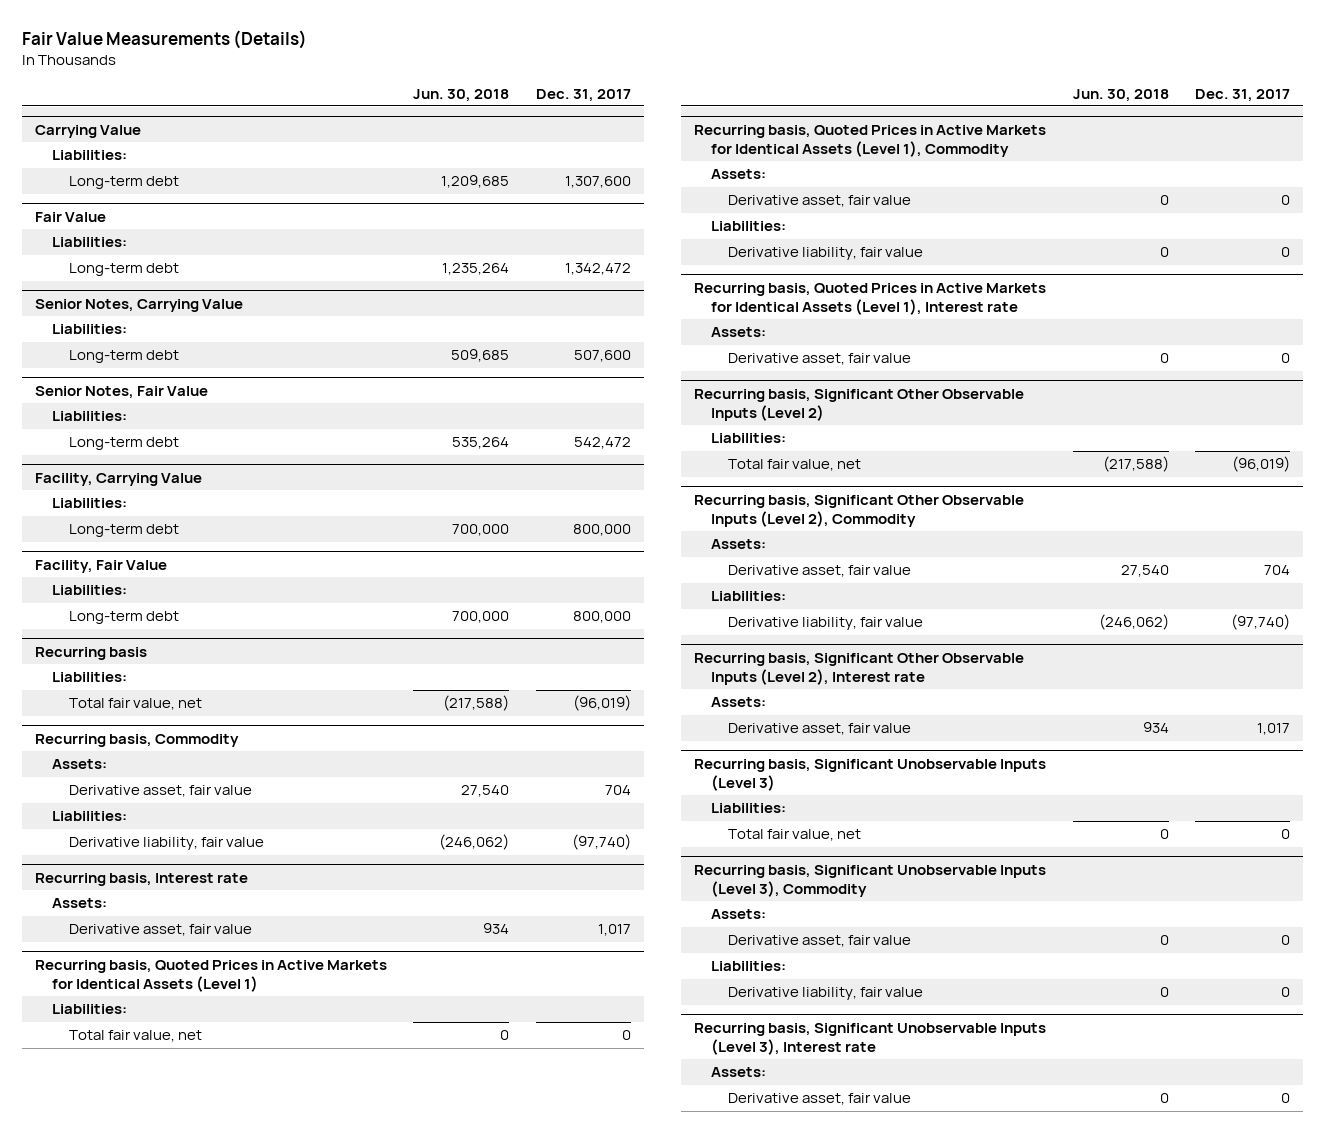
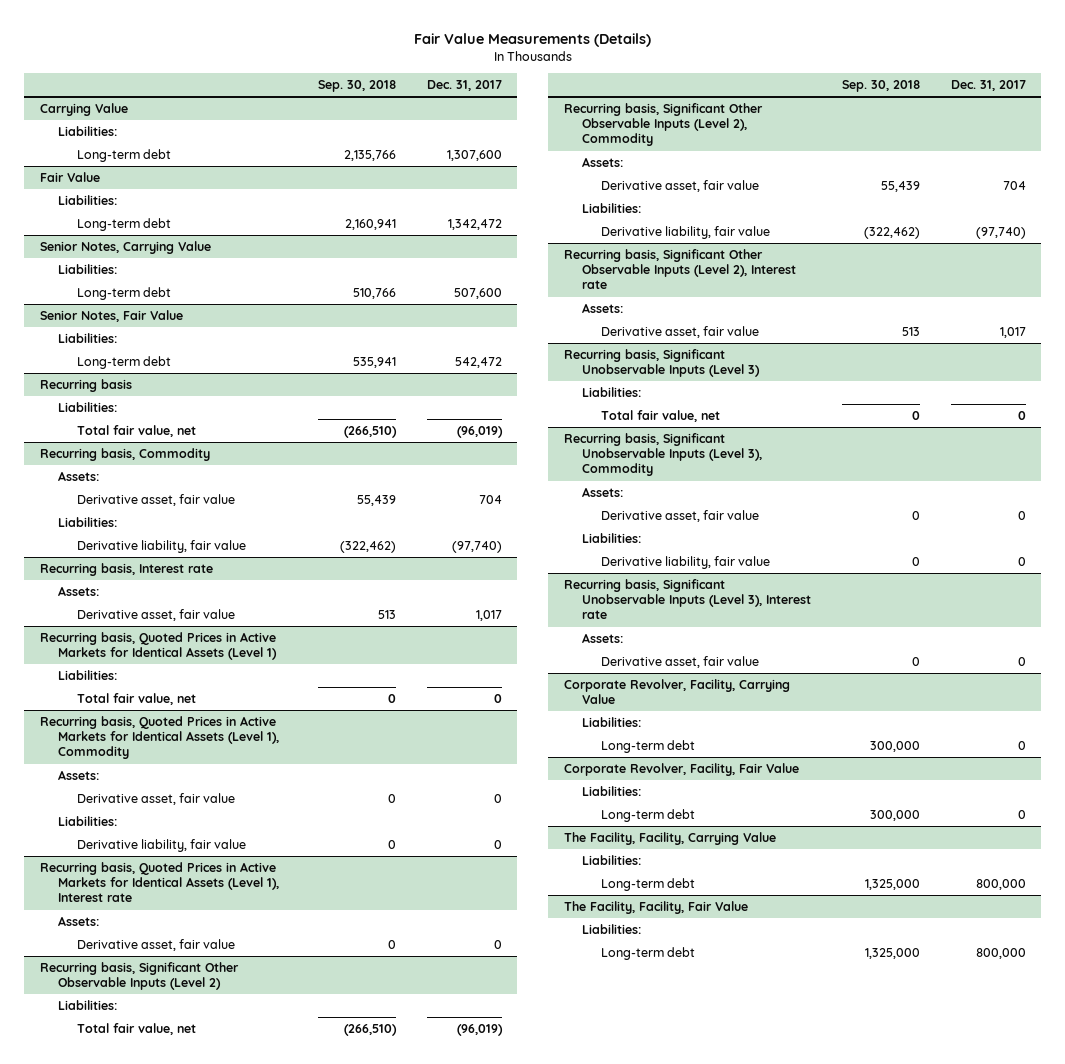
- | Jun. 30, 2018 | Dec. 31, 2017
+ | Sep. 30, 2018 | Dec. 31, 2017
- Facility, Carrying Value
- Liabilities:
- Long-term debt | 700,000 | 800,000
- Facility, Fair Value
- Liabilities:
- Long-term debt | 700,000 | 800,000
+ Corporate Revolver, Facility, Carrying Value
+ Liabilities:
+ Long-term debt | 300,000 | 0
+ Corporate Revolver, Facility, Fair Value
+ Liabilities:
+ Long-term debt | 300,000 | 0
+ The Facility, Facility, Carrying Value
+ Liabilities:
+ Long-term debt | 1,325,000 | 800,000
+ The Facility, Facility, Fair Value
+ Liabilities:
+ Long-term debt | 1,325,000 | 800,000

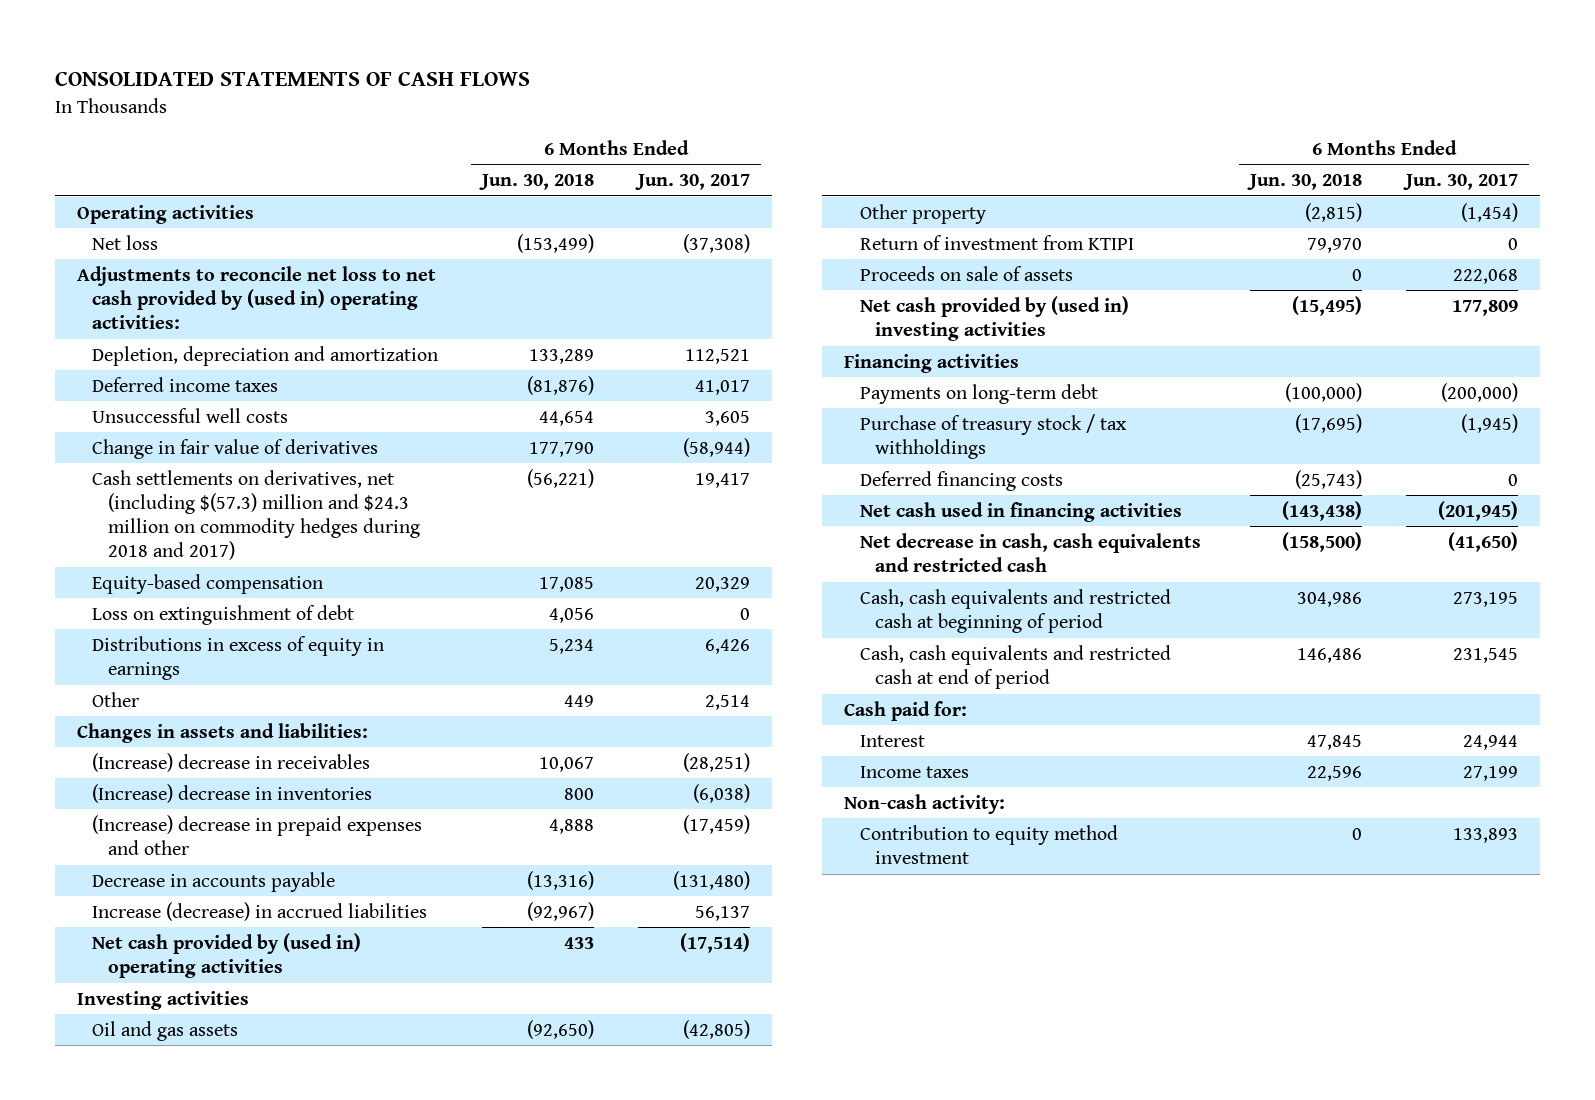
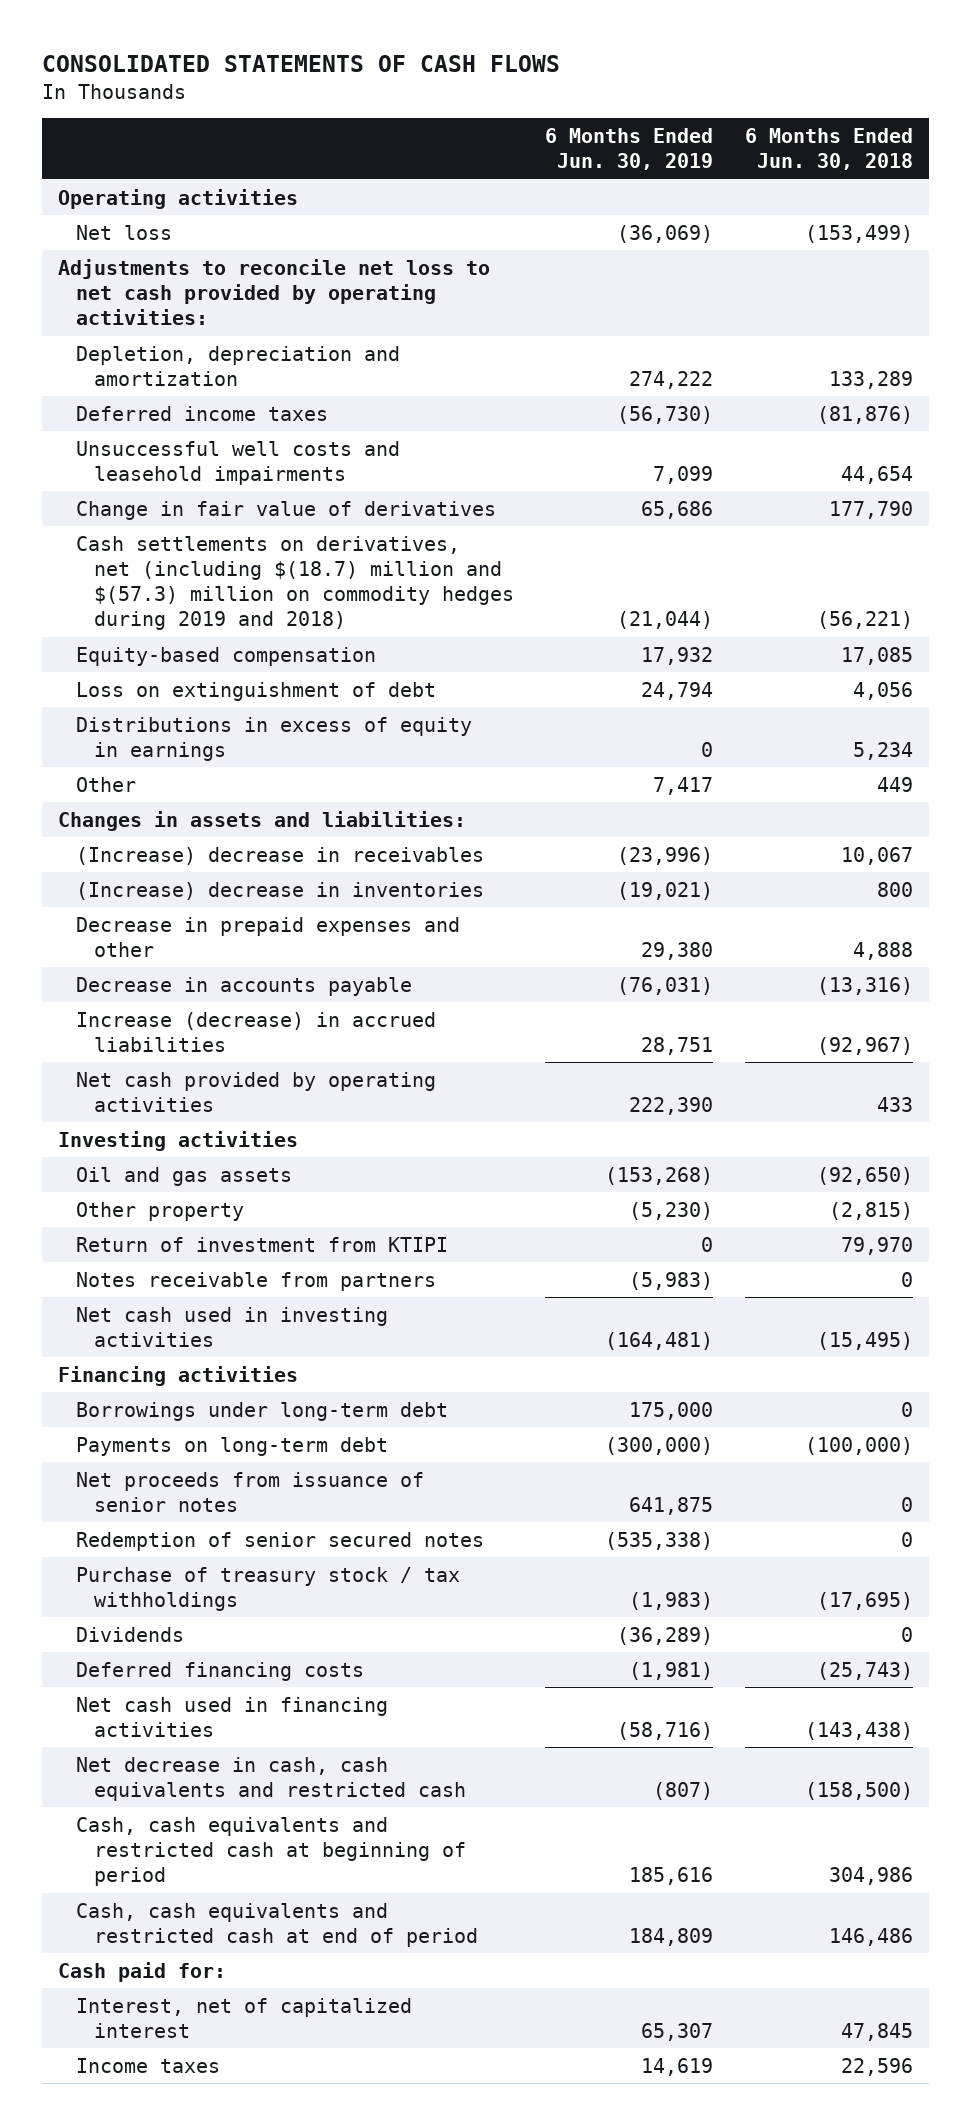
- | 6 Months Ended Jun. 30, 2018 | 6 Months Ended Jun. 30, 2017
+ | 6 Months Ended Jun. 30, 2019 | 6 Months Ended Jun. 30, 2018
- Adjustments to reconcile net loss to net cash provided by (used in) operating activities:
+ Adjustments to reconcile net loss to net cash provided by operating activities:
- Unsuccessful well costs | 44,654 | 3,605
+ Unsuccessful well costs and leasehold impairments | 7,099 | 44,654
- Cash settlements on derivatives, net (including $(57.3) million and $24.3 million on commodity hedges during 2018 and 2017) | (56,221) | 19,417
+ Cash settlements on derivatives, net (including $(18.7) million and $(57.3) million on commodity hedges during 2019 and 2018) | (21,044) | (56,221)
- (Increase) decrease in prepaid expenses and other | 4,888 | (17,459)
+ Decrease in prepaid expenses and other | 29,380 | 4,888
- Net cash provided by (used in) operating activities | 433 | (17,514)
+ Net cash provided by operating activities | 222,390 | 433
- Proceeds on sale of assets | 0 | 222,068
- Net cash provided by (used in) investing activities | (15,495) | 177,809
+ Notes receivable from partners | (5,983) | 0
+ Net cash used in investing activities | (164,481) | (15,495)
+ Borrowings under long-term debt | 175,000 | 0
+ Net proceeds from issuance of senior notes | 641,875 | 0
+ Redemption of senior secured notes | (535,338) | 0
+ Dividends | (36,289) | 0
- Interest | 47,845 | 24,944
+ Interest, net of capitalized interest | 65,307 | 47,845
- Non-cash activity:
- Contribution to equity method investment | 0 | 133,893

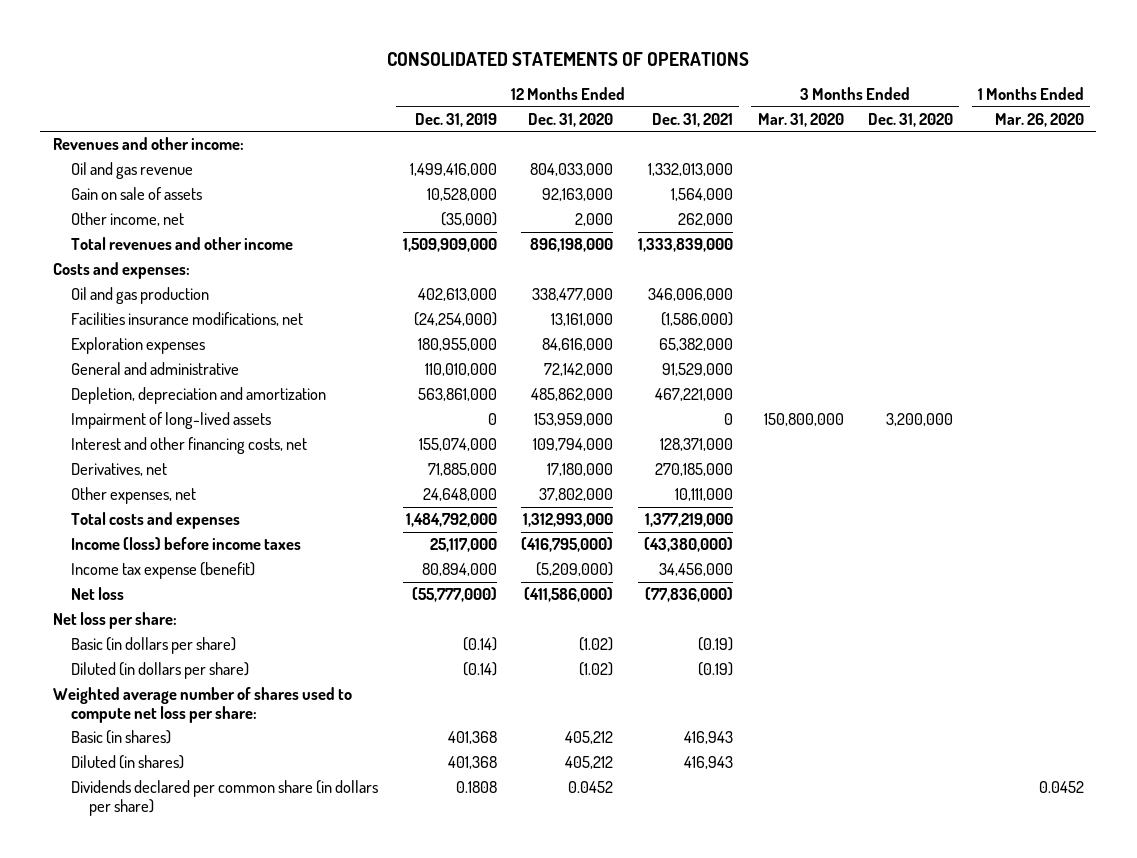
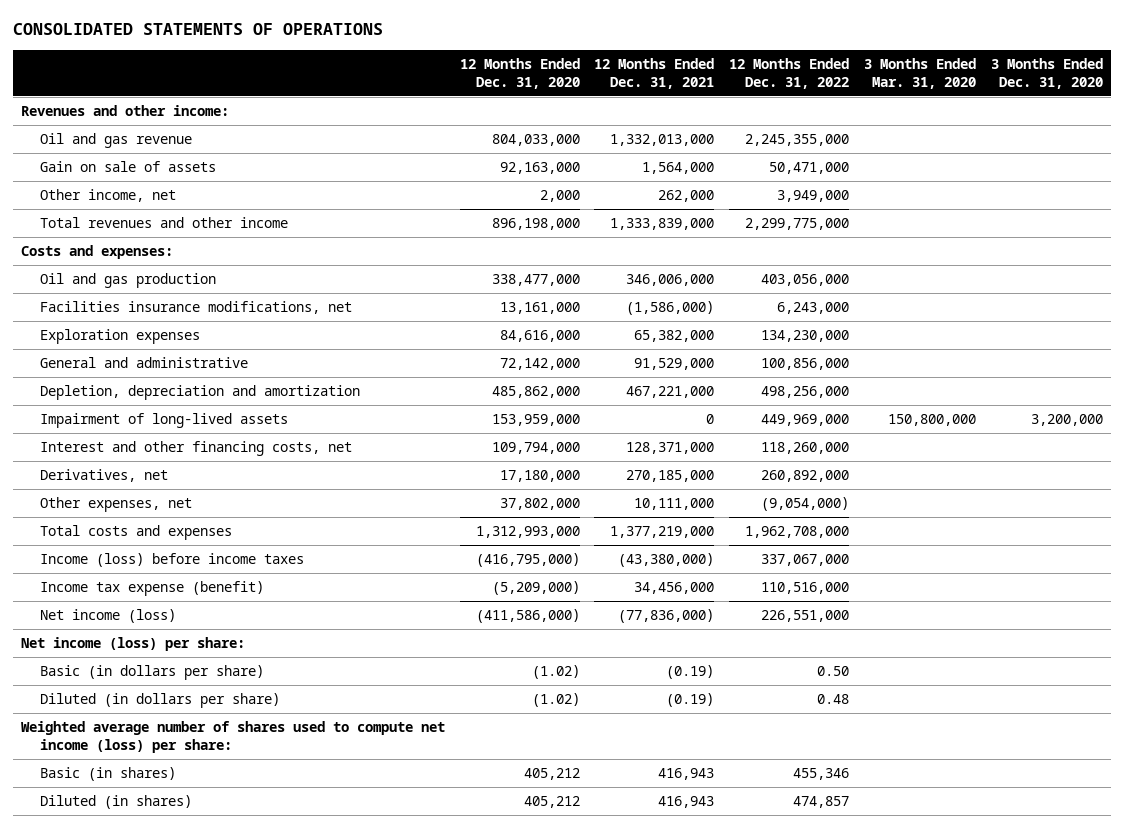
- | 12 Months Ended Dec. 31, 2019 | 12 Months Ended Dec. 31, 2020 | 12 Months Ended Dec. 31, 2021 | 3 Months Ended Mar. 31, 2020 | 3 Months Ended Dec. 31, 2020 | 1 Months Ended Mar. 26, 2020
+ | 12 Months Ended Dec. 31, 2020 | 12 Months Ended Dec. 31, 2021 | 12 Months Ended Dec. 31, 2022 | 3 Months Ended Mar. 31, 2020 | 3 Months Ended Dec. 31, 2020
- Net loss | (55,777,000) | (411,586,000) | (77,836,000) | | |
- Net loss per share:
+ Net income (loss) | (411,586,000) | (77,836,000) | 226,551,000 | |
+ Net income (loss) per share:
- Weighted average number of shares used to compute net loss per share:
+ Weighted average number of shares used to compute net income (loss) per share:
- Dividends declared per common share (in dollars per share) | 0.1808 | 0.0452 | | | | 0.0452

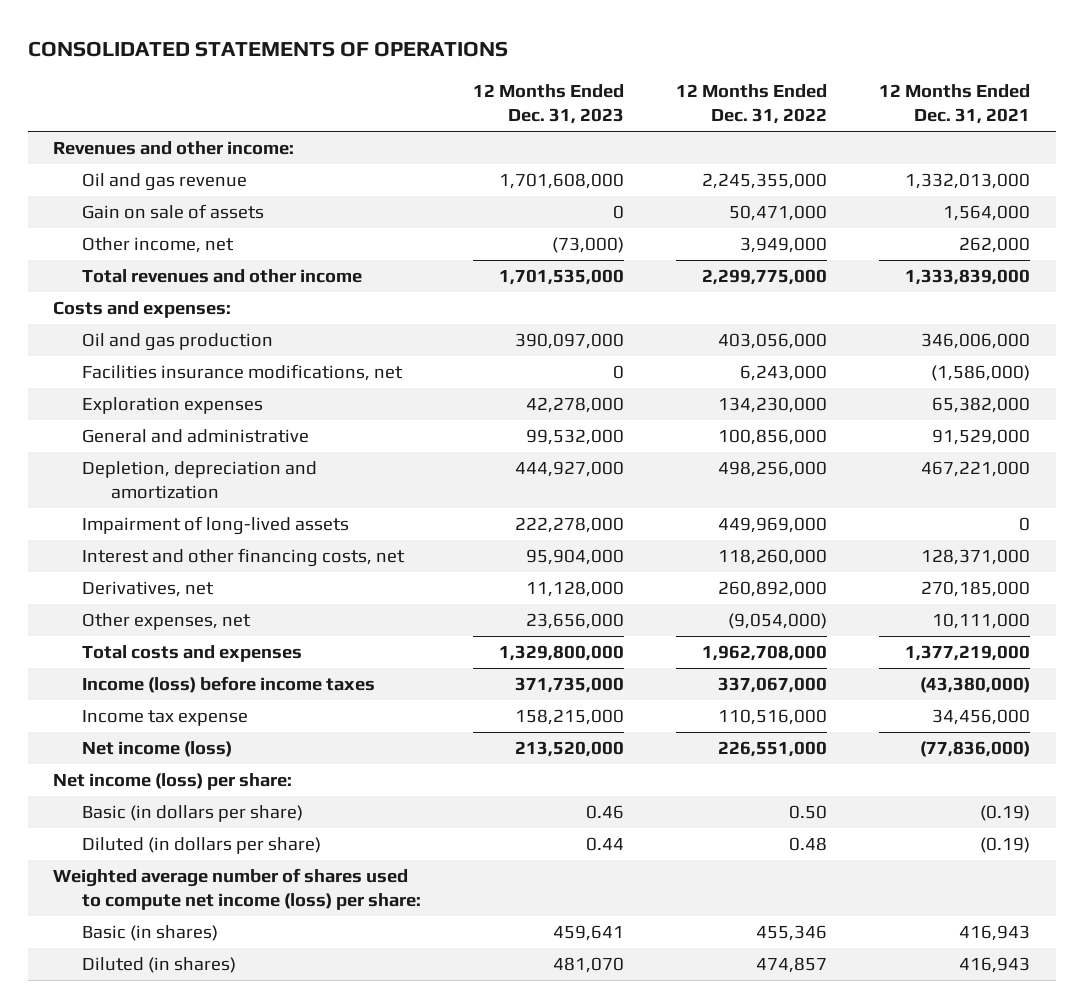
- | 12 Months Ended Dec. 31, 2020 | 12 Months Ended Dec. 31, 2021 | 12 Months Ended Dec. 31, 2022 | 3 Months Ended Mar. 31, 2020 | 3 Months Ended Dec. 31, 2020
+ | 12 Months Ended Dec. 31, 2023 | 12 Months Ended Dec. 31, 2022 | 12 Months Ended Dec. 31, 2021
- Income tax expense (benefit) | (5,209,000) | 34,456,000 | 110,516,000 | |
+ Income tax expense | 158,215,000 | 110,516,000 | 34,456,000

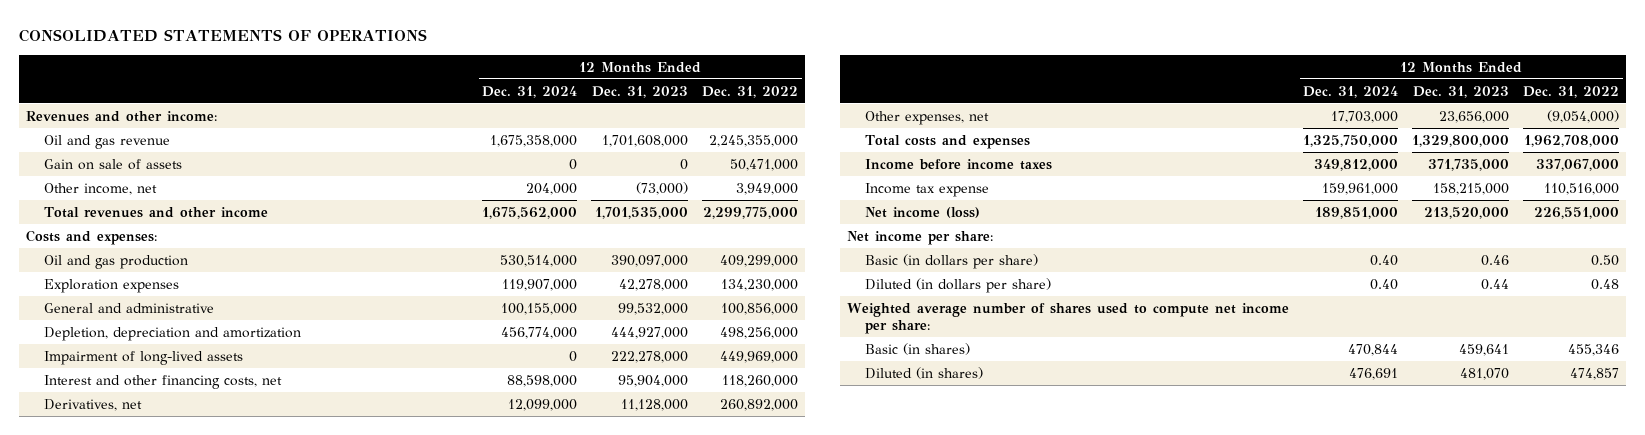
- | 12 Months Ended Dec. 31, 2023 | 12 Months Ended Dec. 31, 2022 | 12 Months Ended Dec. 31, 2021
+ | 12 Months Ended Dec. 31, 2024 | 12 Months Ended Dec. 31, 2023 | 12 Months Ended Dec. 31, 2022
- Oil and gas production | 390,097,000 | 403,056,000 | 346,006,000
- Facilities insurance modifications, net | 0 | 6,243,000 | (1,586,000)
+ Oil and gas production | 530,514,000 | 390,097,000 | 409,299,000
- Income (loss) before income taxes | 371,735,000 | 337,067,000 | (43,380,000)
+ Income before income taxes | 349,812,000 | 371,735,000 | 337,067,000
- Net income (loss) per share:
+ Net income per share:
- Weighted average number of shares used to compute net income (loss) per share:
+ Weighted average number of shares used to compute net income per share:

